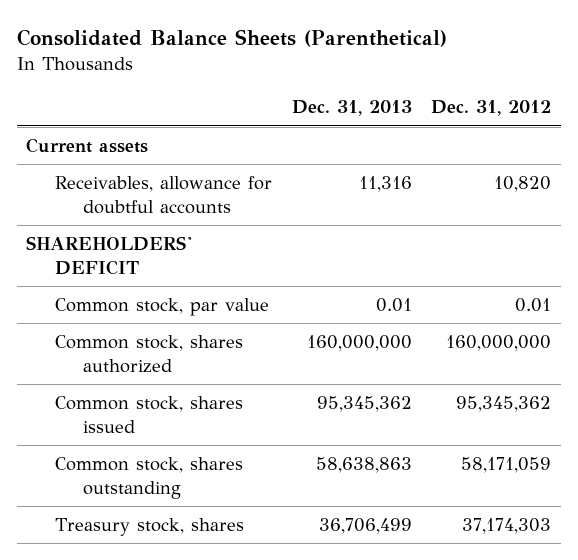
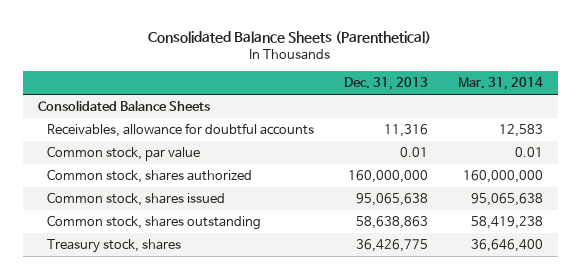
- | Dec. 31, 2013 | Dec. 31, 2012
+ | Dec. 31, 2013 | Mar. 31, 2014
- Current assets
+ Consolidated Balance Sheets
- SHAREHOLDERS' DEFICIT
- Common stock, shares issued | 95,345,362 | 95,345,362
+ Common stock, shares issued | 95,065,638 | 95,065,638
- Treasury stock, shares | 36,706,499 | 37,174,303
+ Treasury stock, shares | 36,426,775 | 36,646,400

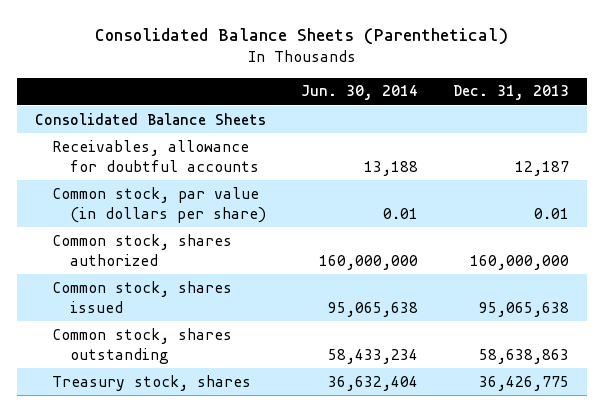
- | Dec. 31, 2013 | Mar. 31, 2014
+ | Jun. 30, 2014 | Dec. 31, 2013
- Receivables, allowance for doubtful accounts | 11,316 | 12,583
- Common stock, par value | 0.01 | 0.01
+ Receivables, allowance for doubtful accounts | 13,188 | 12,187
+ Common stock, par value (in dollars per share) | 0.01 | 0.01

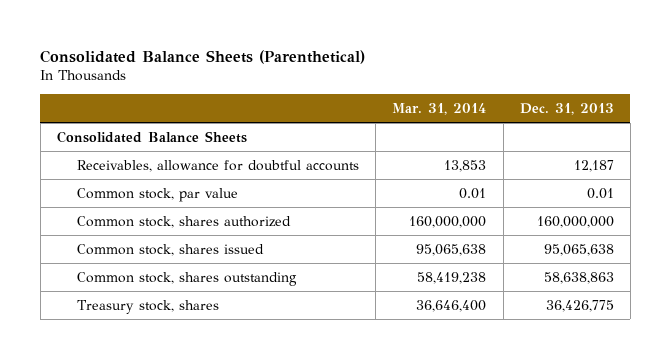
- | Jun. 30, 2014 | Dec. 31, 2013
+ | Mar. 31, 2014 | Dec. 31, 2013
- Common stock, par value (in dollars per share) | 0.01 | 0.01
+ Common stock, par value | 0.01 | 0.01

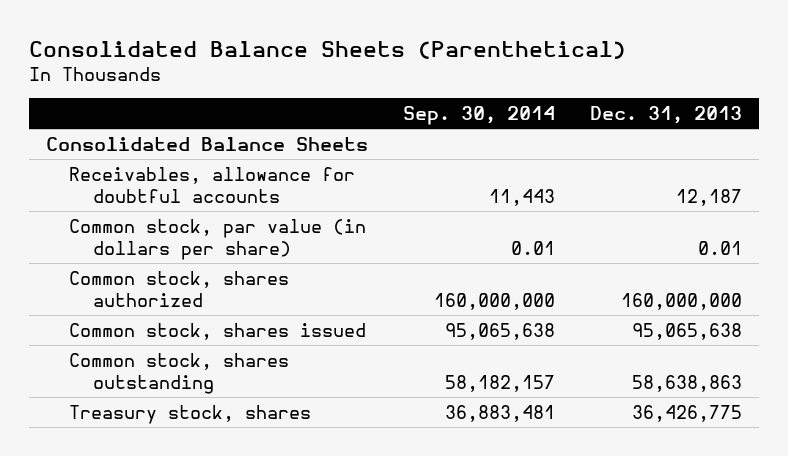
- | Mar. 31, 2014 | Dec. 31, 2013
+ | Sep. 30, 2014 | Dec. 31, 2013
- Common stock, par value | 0.01 | 0.01
+ Common stock, par value (in dollars per share) | 0.01 | 0.01

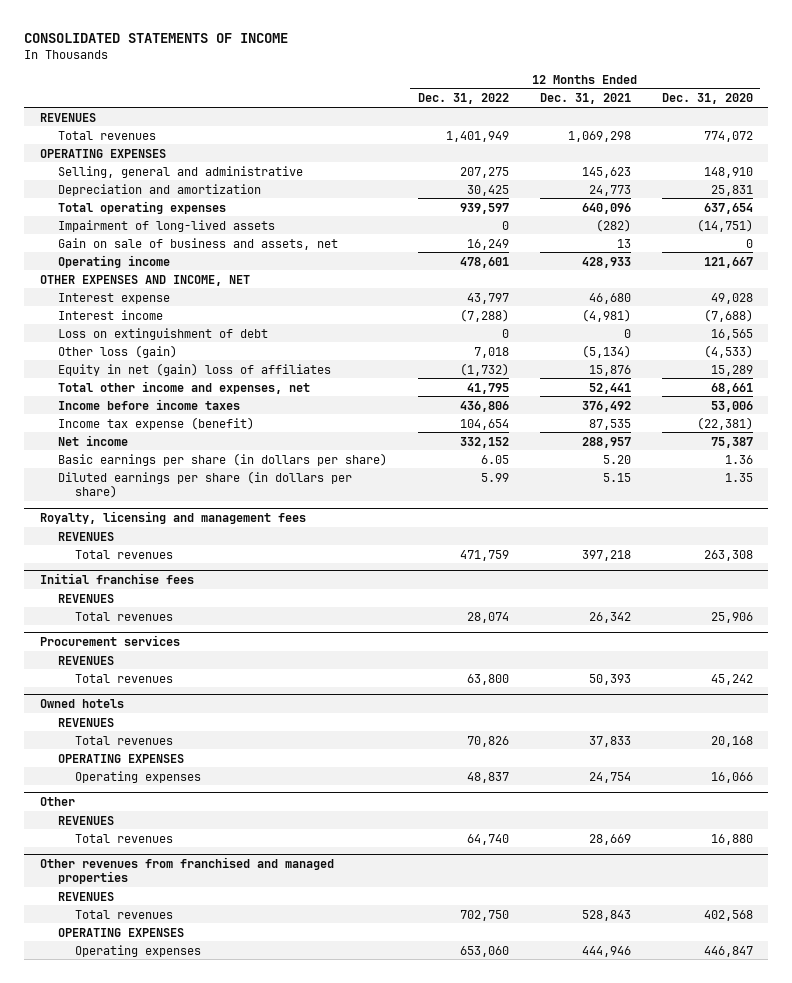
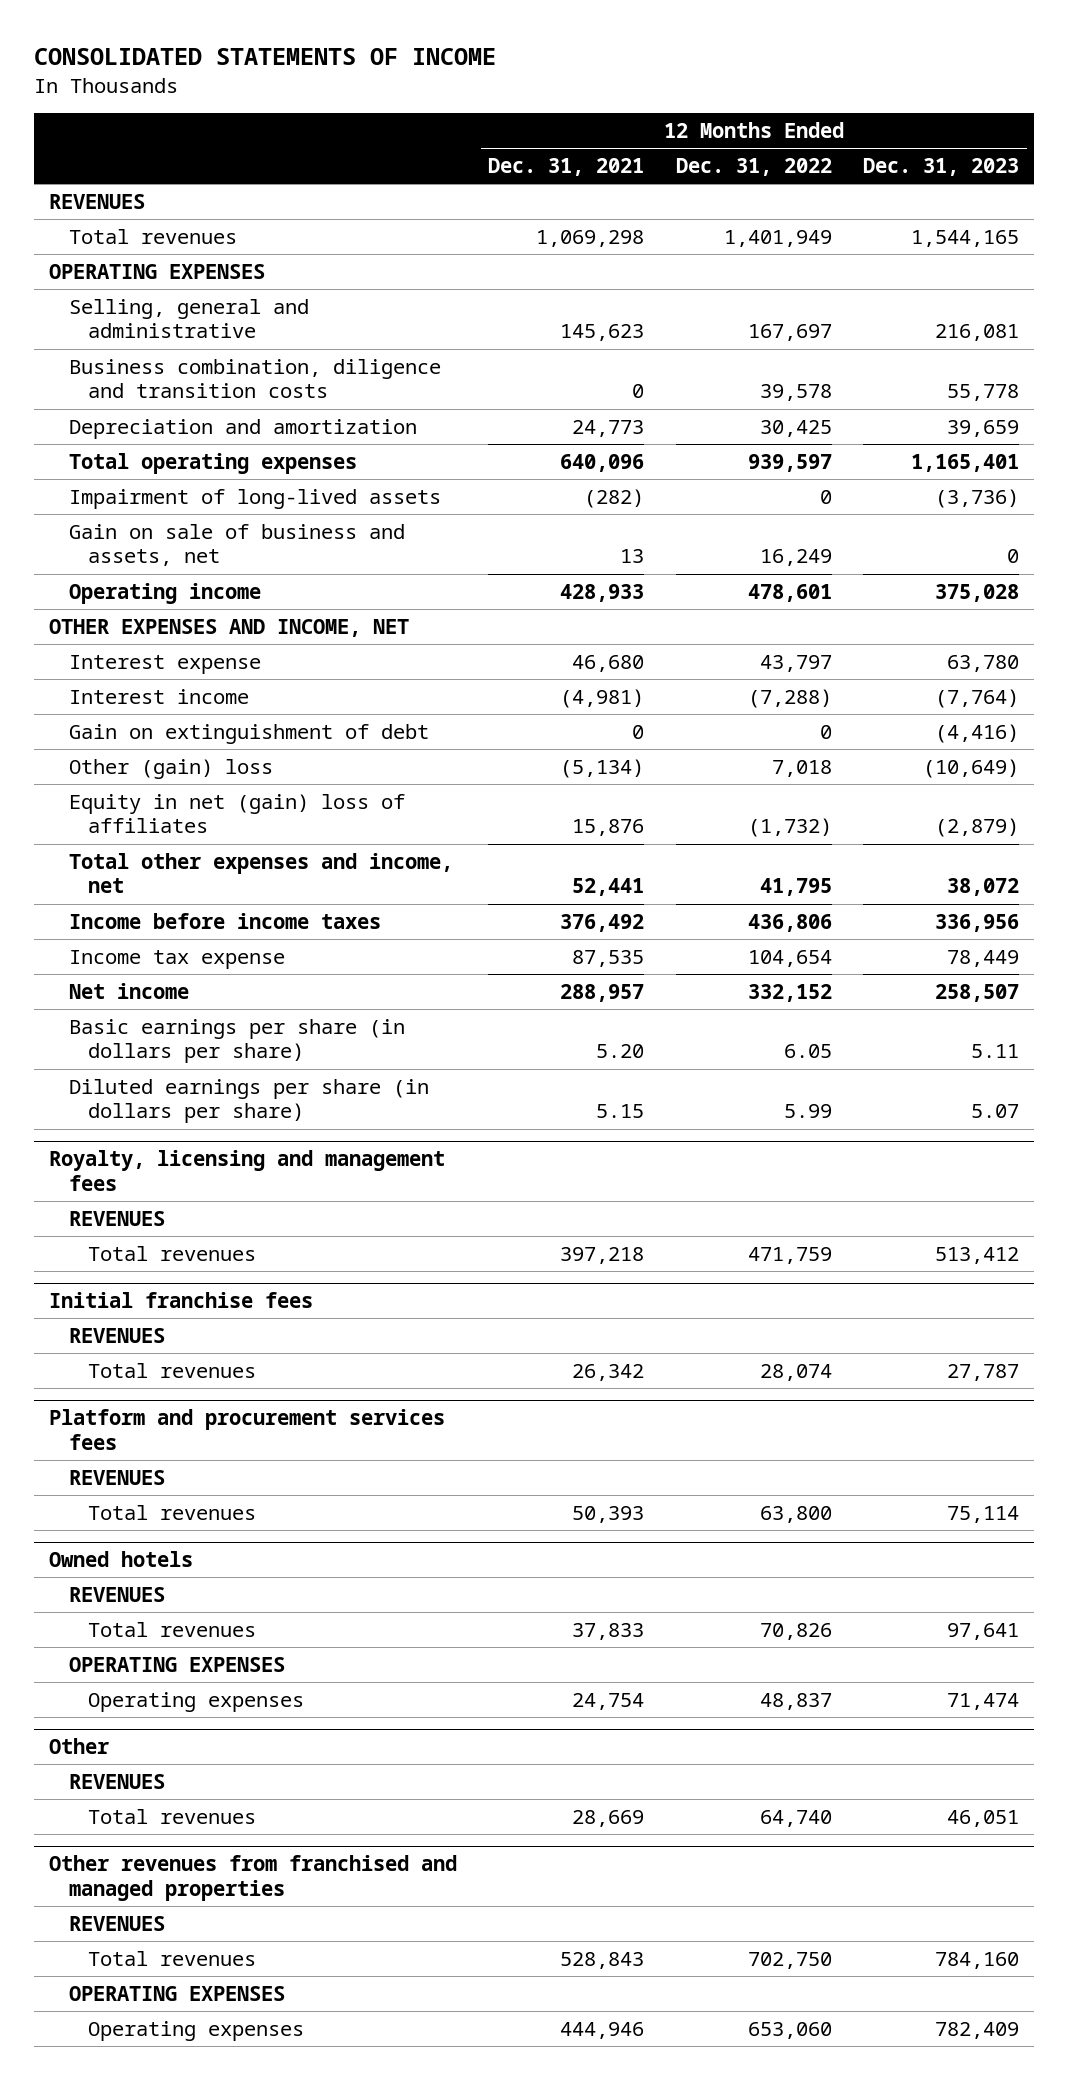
- | 12 Months Ended Dec. 31, 2022 | 12 Months Ended Dec. 31, 2021 | 12 Months Ended Dec. 31, 2020
+ | 12 Months Ended Dec. 31, 2021 | 12 Months Ended Dec. 31, 2022 | 12 Months Ended Dec. 31, 2023
- Selling, general and administrative | 207,275 | 145,623 | 148,910
+ Selling, general and administrative | 145,623 | 167,697 | 216,081
+ Business combination, diligence and transition costs | 0 | 39,578 | 55,778
- Loss on extinguishment of debt | 0 | 0 | 16,565
- Other loss (gain) | 7,018 | (5,134) | (4,533)
+ Gain on extinguishment of debt | 0 | 0 | (4,416)
+ Other (gain) loss | (5,134) | 7,018 | (10,649)
- Total other income and expenses, net | 41,795 | 52,441 | 68,661
+ Total other expenses and income, net | 52,441 | 41,795 | 38,072
- Income tax expense (benefit) | 104,654 | 87,535 | (22,381)
+ Income tax expense | 87,535 | 104,654 | 78,449
- Procurement services
+ Platform and procurement services fees

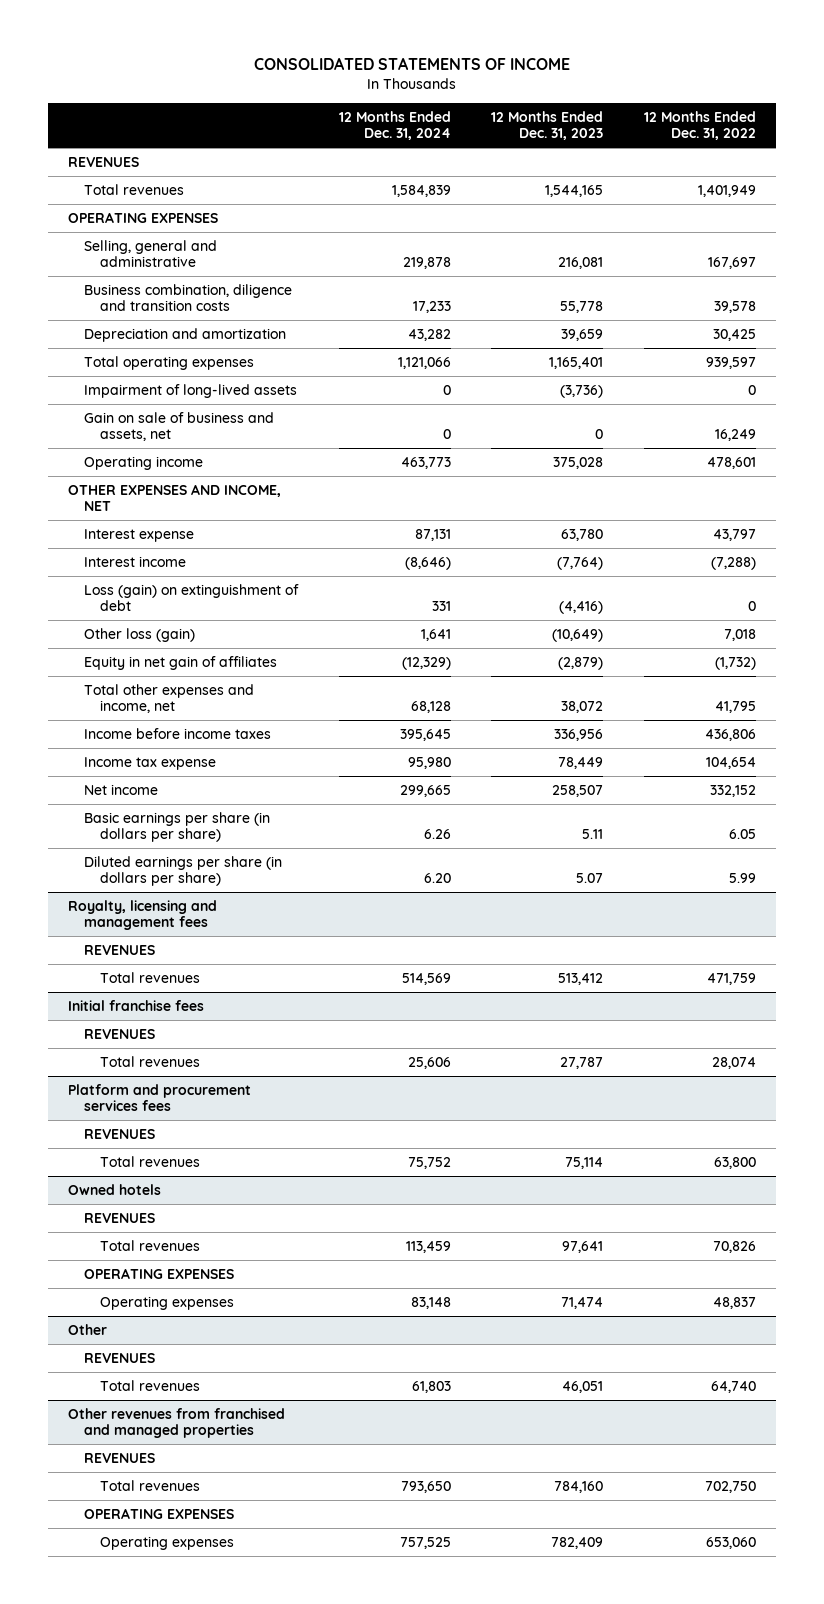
- | 12 Months Ended Dec. 31, 2021 | 12 Months Ended Dec. 31, 2022 | 12 Months Ended Dec. 31, 2023
+ | 12 Months Ended Dec. 31, 2024 | 12 Months Ended Dec. 31, 2023 | 12 Months Ended Dec. 31, 2022
- Gain on extinguishment of debt | 0 | 0 | (4,416)
- Other (gain) loss | (5,134) | 7,018 | (10,649)
- Equity in net (gain) loss of affiliates | 15,876 | (1,732) | (2,879)
+ Loss (gain) on extinguishment of debt | 331 | (4,416) | 0
+ Other loss (gain) | 1,641 | (10,649) | 7,018
+ Equity in net gain of affiliates | (12,329) | (2,879) | (1,732)

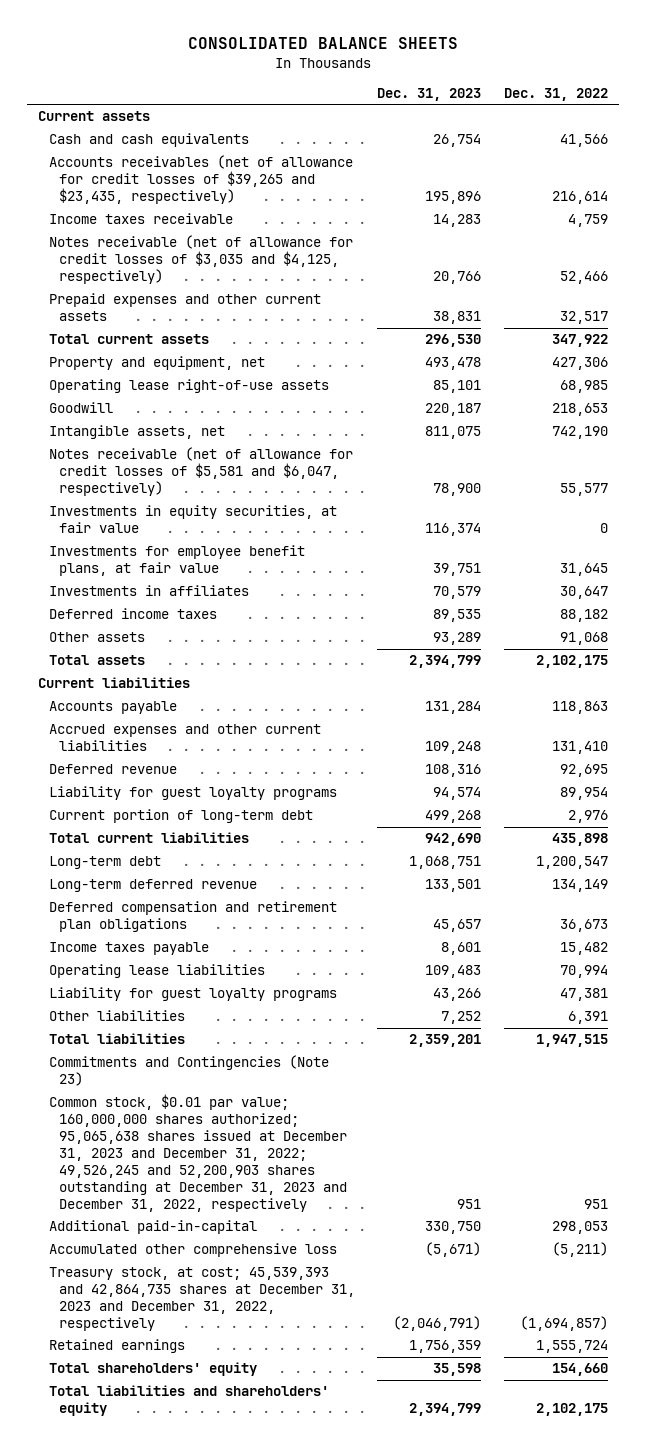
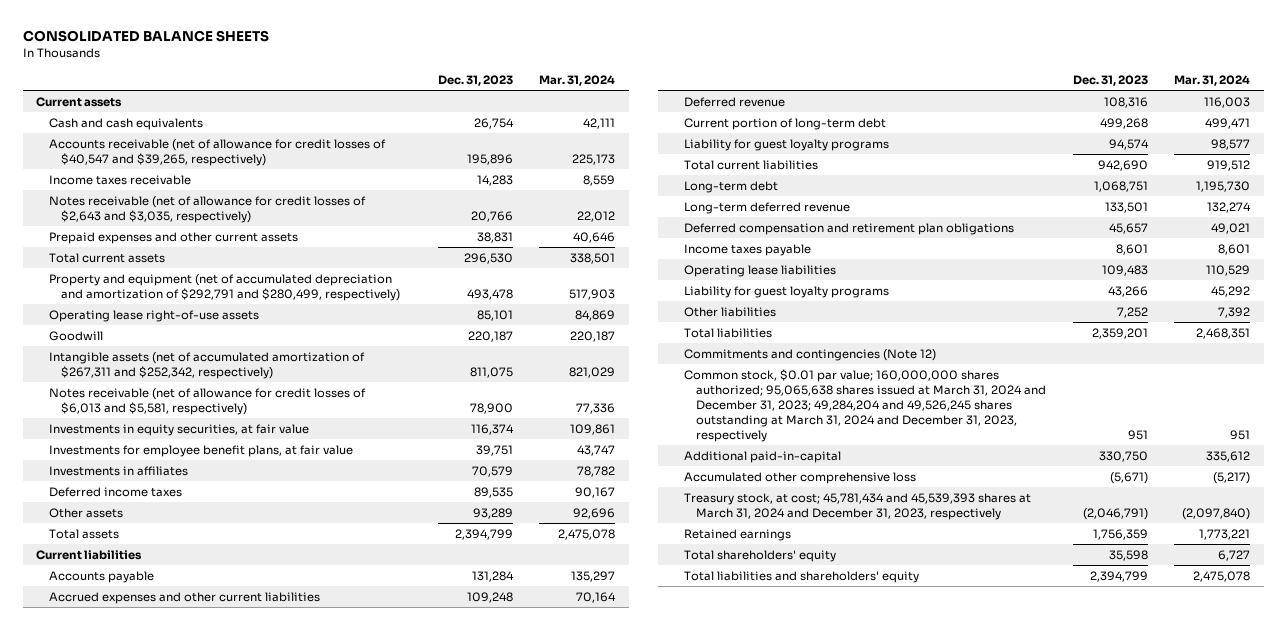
- | Dec. 31, 2023 | Dec. 31, 2022
+ | Dec. 31, 2023 | Mar. 31, 2024
- Accounts receivables (net of allowance for credit losses of $39,265 and $23,435, respectively) | 195,896 | 216,614
+ Accounts receivable (net of allowance for credit losses of $40,547 and $39,265, respectively) | 195,896 | 225,173
- Notes receivable (net of allowance for credit losses of $3,035 and $4,125, respectively) | 20,766 | 52,466
+ Notes receivable (net of allowance for credit losses of $2,643 and $3,035, respectively) | 20,766 | 22,012
- Property and equipment, net | 493,478 | 427,306
+ Property and equipment (net of accumulated depreciation and amortization of $292,791 and $280,499, respectively) | 493,478 | 517,903
- Intangible assets, net | 811,075 | 742,190
- Notes receivable (net of allowance for credit losses of $5,581 and $6,047, respectively) | 78,900 | 55,577
+ Intangible assets (net of accumulated amortization of $267,311 and $252,342, respectively) | 811,075 | 821,029
+ Notes receivable (net of allowance for credit losses of $6,013 and $5,581, respectively) | 78,900 | 77,336
moved down: Liability for guest loyalty programs | 94,574 | 98,577
- Commitments and Contingencies (Note 23)
- Common stock, $0.01 par value; 160,000,000 shares authorized; 95,065,638 shares issued at December 31, 2023 and December 31, 2022; 49,526,245 and 52,200,903 shares outstanding at December 31, 2023 and December 31, 2022, respectively | 951 | 951
+ Commitments and contingencies (Note 12)
+ Common stock, $0.01 par value; 160,000,000 shares authorized; 95,065,638 shares issued at March 31, 2024 and December 31, 2023; 49,284,204 and 49,526,245 shares outstanding at March 31, 2024 and December 31, 2023, respectively | 951 | 951
- Treasury stock, at cost; 45,539,393 and 42,864,735 shares at December 31, 2023 and December 31, 2022, respectively | (2,046,791) | (1,694,857)
+ Treasury stock, at cost; 45,781,434 and 45,539,393 shares at March 31, 2024 and December 31, 2023, respectively | (2,046,791) | (2,097,840)

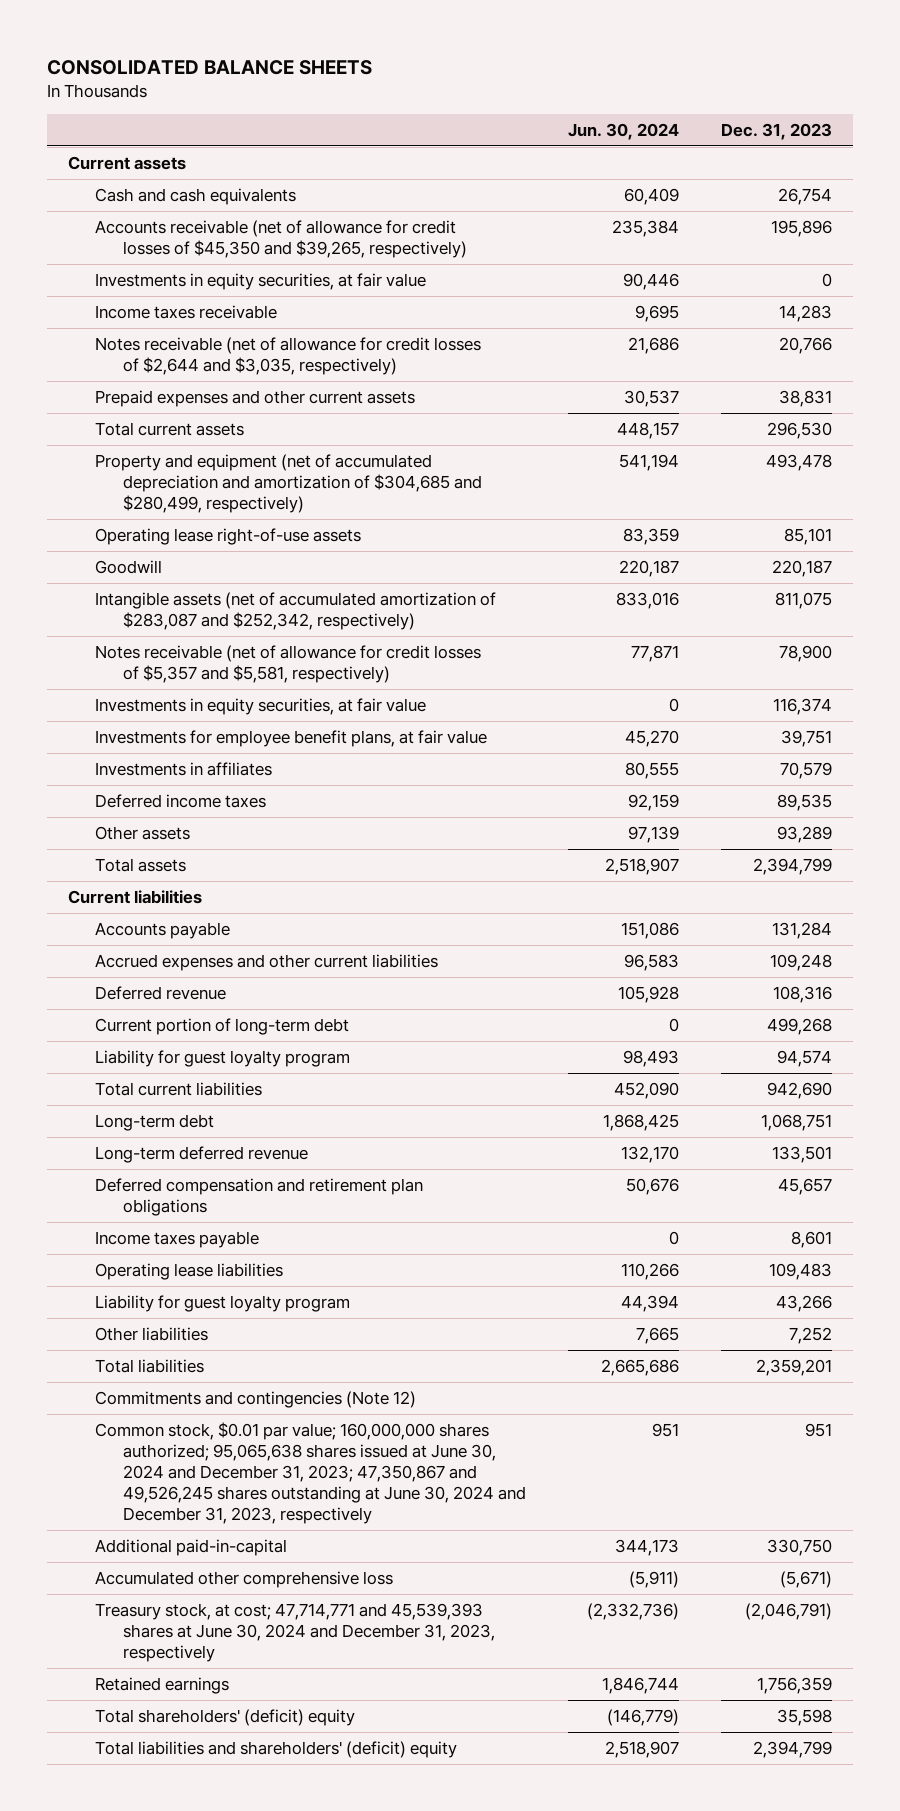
- | Dec. 31, 2023 | Mar. 31, 2024
+ | Jun. 30, 2024 | Dec. 31, 2023
- Accounts receivable (net of allowance for credit losses of $40,547 and $39,265, respectively) | 195,896 | 225,173
+ Accounts receivable (net of allowance for credit losses of $45,350 and $39,265, respectively) | 235,384 | 195,896
+ Investments in equity securities, at fair value | 90,446 | 0
- Notes receivable (net of allowance for credit losses of $2,643 and $3,035, respectively) | 20,766 | 22,012
+ Notes receivable (net of allowance for credit losses of $2,644 and $3,035, respectively) | 21,686 | 20,766
- Property and equipment (net of accumulated depreciation and amortization of $292,791 and $280,499, respectively) | 493,478 | 517,903
+ Property and equipment (net of accumulated depreciation and amortization of $304,685 and $280,499, respectively) | 541,194 | 493,478
- Intangible assets (net of accumulated amortization of $267,311 and $252,342, respectively) | 811,075 | 821,029
- Notes receivable (net of allowance for credit losses of $6,013 and $5,581, respectively) | 78,900 | 77,336
+ Intangible assets (net of accumulated amortization of $283,087 and $252,342, respectively) | 833,016 | 811,075
+ Notes receivable (net of allowance for credit losses of $5,357 and $5,581, respectively) | 77,871 | 78,900
- Liability for guest loyalty programs | 94,574 | 98,577
+ Liability for guest loyalty program | 98,493 | 94,574
- Liability for guest loyalty programs | 43,266 | 45,292
+ Liability for guest loyalty program | 44,394 | 43,266
- Common stock, $0.01 par value; 160,000,000 shares authorized; 95,065,638 shares issued at March 31, 2024 and December 31, 2023; 49,284,204 and 49,526,245 shares outstanding at March 31, 2024 and December 31, 2023, respectively | 951 | 951
+ Common stock, $0.01 par value; 160,000,000 shares authorized; 95,065,638 shares issued at June 30, 2024 and December 31, 2023; 47,350,867 and 49,526,245 shares outstanding at June 30, 2024 and December 31, 2023, respectively | 951 | 951
- Treasury stock, at cost; 45,781,434 and 45,539,393 shares at March 31, 2024 and December 31, 2023, respectively | (2,046,791) | (2,097,840)
+ Treasury stock, at cost; 47,714,771 and 45,539,393 shares at June 30, 2024 and December 31, 2023, respectively | (2,332,736) | (2,046,791)
- Total shareholders' equity | 35,598 | 6,727
- Total liabilities and shareholders' equity | 2,394,799 | 2,475,078
+ Total shareholders' (deficit) equity | (146,779) | 35,598
+ Total liabilities and shareholders' (deficit) equity | 2,518,907 | 2,394,799

